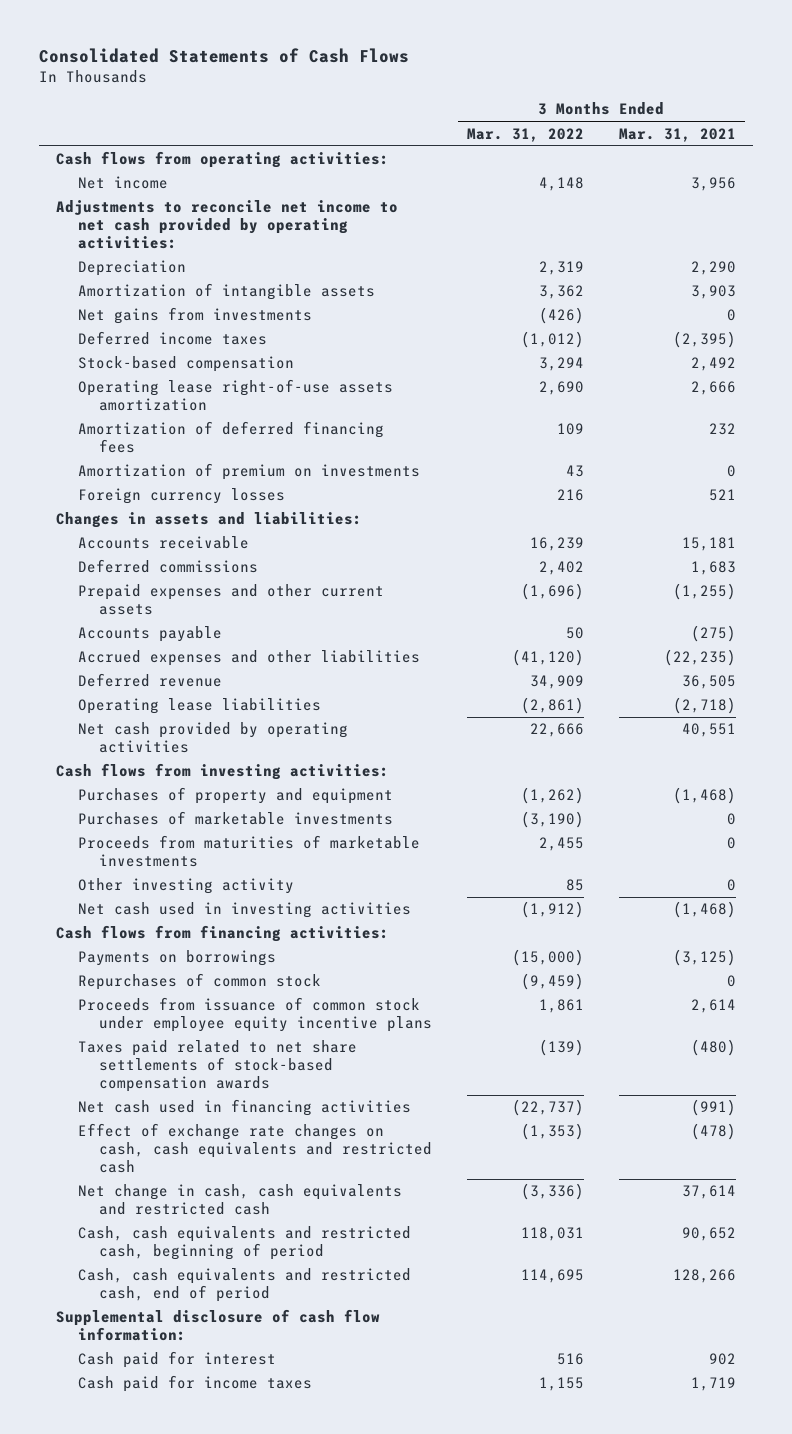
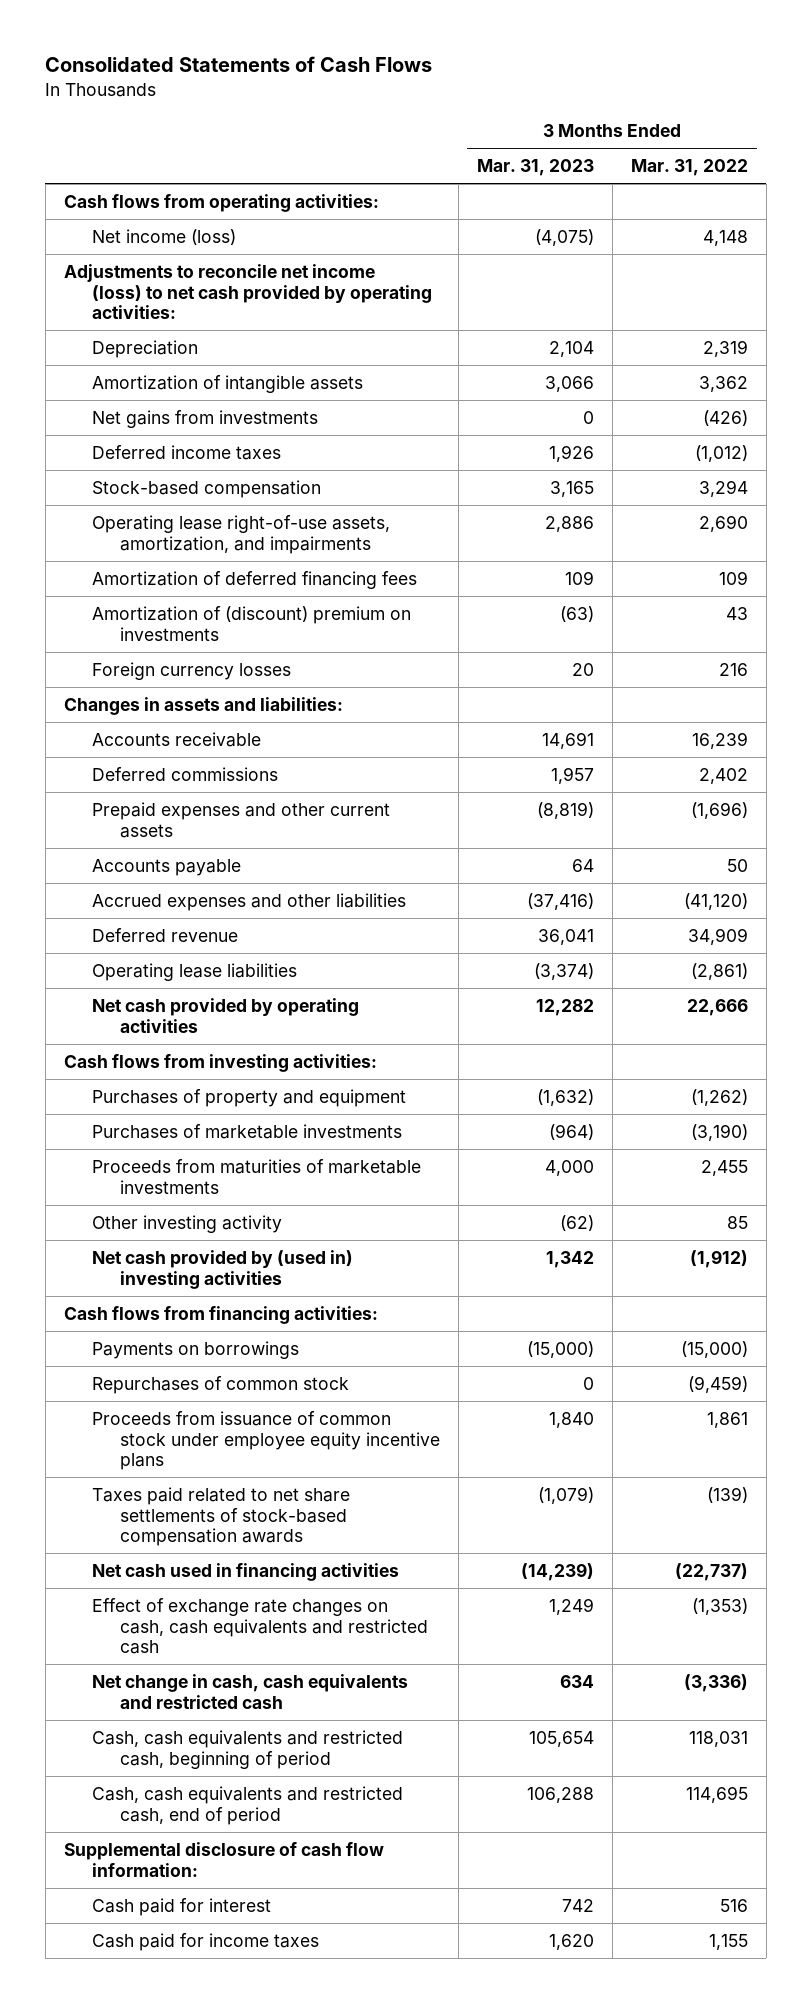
- | 3 Months Ended Mar. 31, 2022 | 3 Months Ended Mar. 31, 2021
+ | 3 Months Ended Mar. 31, 2023 | 3 Months Ended Mar. 31, 2022
- Net income | 4,148 | 3,956
- Adjustments to reconcile net income to net cash provided by operating activities:
+ Net income (loss) | (4,075) | 4,148
+ Adjustments to reconcile net income (loss) to net cash provided by operating activities:
- Operating lease right-of-use assets amortization | 2,690 | 2,666
+ Operating lease right-of-use assets, amortization, and impairments | 2,886 | 2,690
- Amortization of premium on investments | 43 | 0
+ Amortization of (discount) premium on investments | (63) | 43
- Net cash used in investing activities | (1,912) | (1,468)
+ Net cash provided by (used in) investing activities | 1,342 | (1,912)

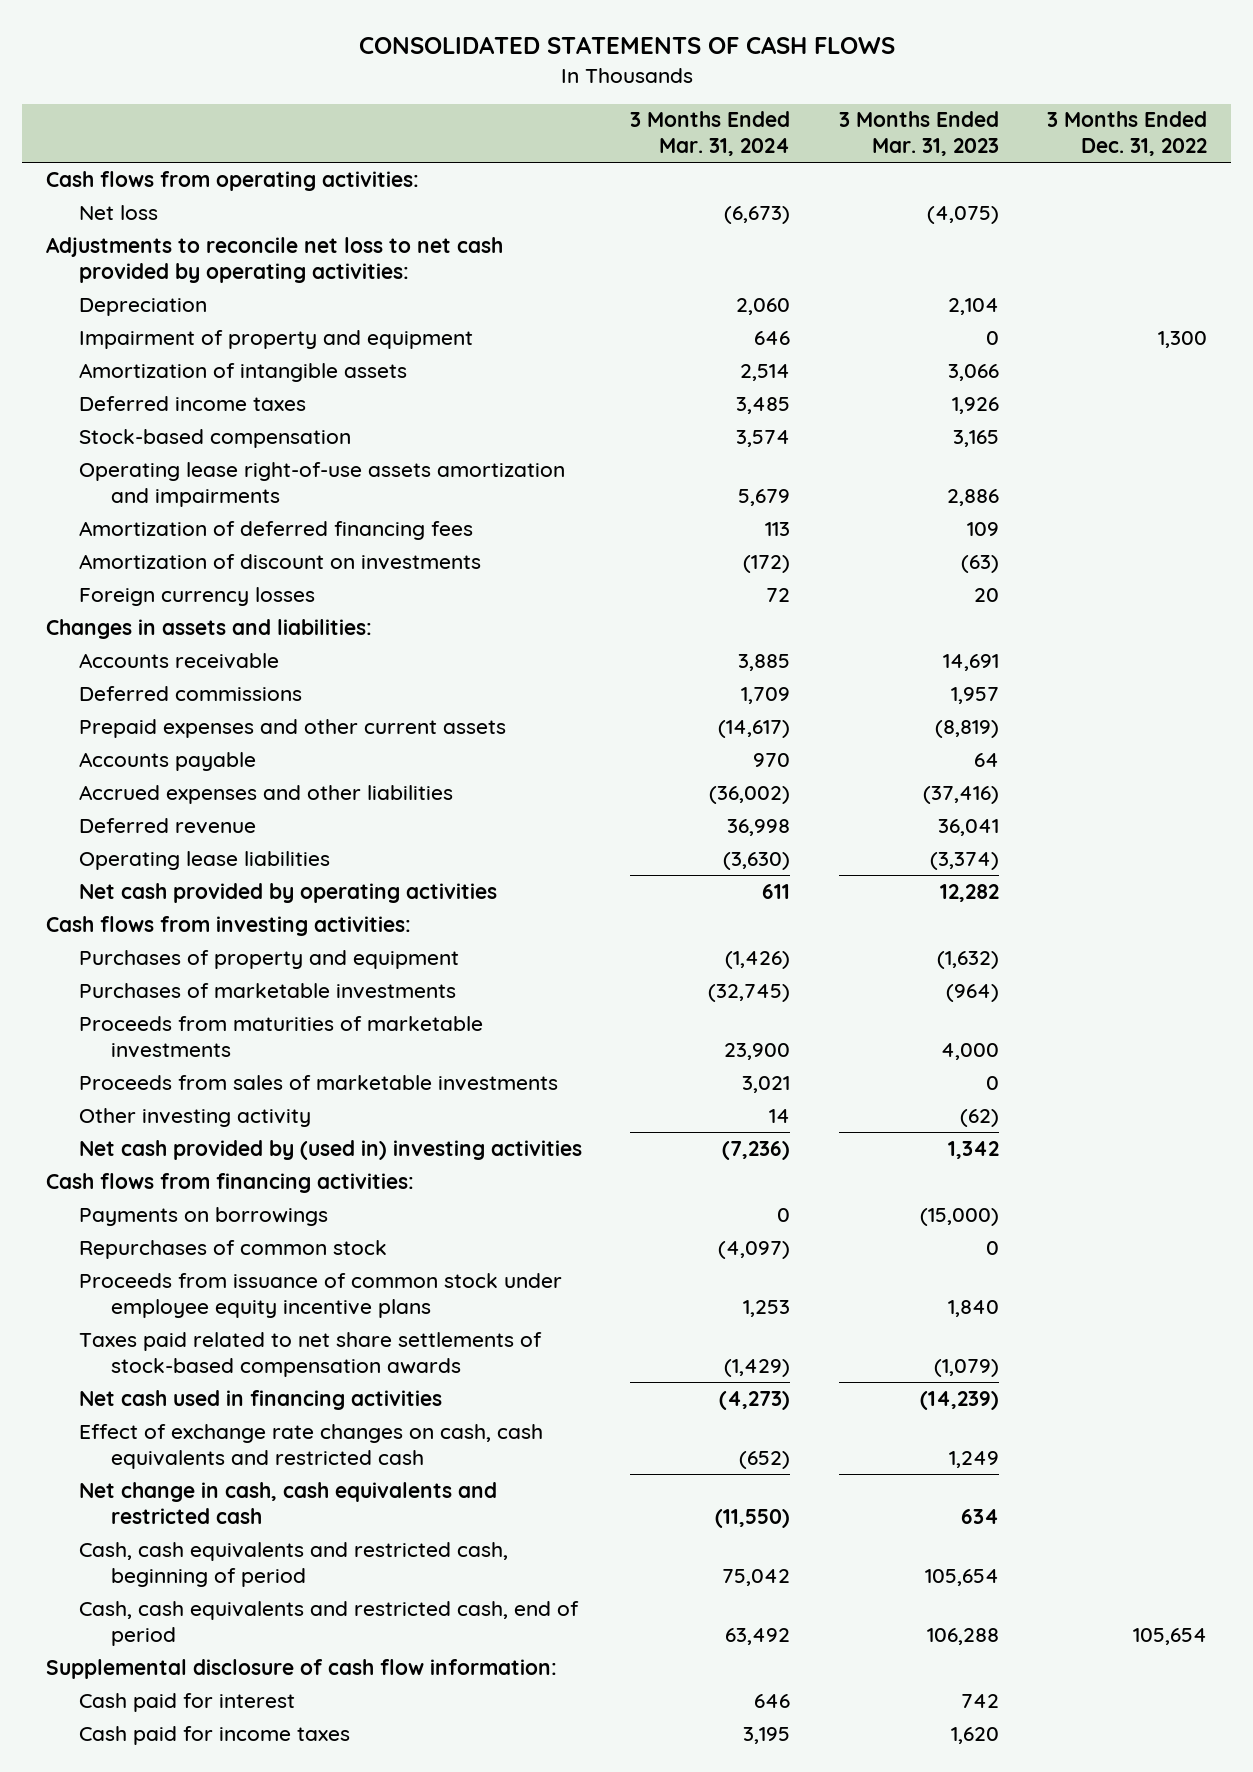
- Consolidated Statements of Cash Flows
+ CONSOLIDATED STATEMENTS OF CASH FLOWS
- | 3 Months Ended Mar. 31, 2023 | 3 Months Ended Mar. 31, 2022
+ | 3 Months Ended Mar. 31, 2024 | 3 Months Ended Mar. 31, 2023 | 3 Months Ended Dec. 31, 2022
- Net income (loss) | (4,075) | 4,148
- Adjustments to reconcile net income (loss) to net cash provided by operating activities:
+ Net loss | (6,673) | (4,075) |
+ Adjustments to reconcile net loss to net cash provided by operating activities:
+ Impairment of property and equipment | 646 | 0 | 1,300
- Net gains from investments | 0 | (426)
- Operating lease right-of-use assets, amortization, and impairments | 2,886 | 2,690
+ Operating lease right-of-use assets amortization and impairments | 5,679 | 2,886 |
- Amortization of (discount) premium on investments | (63) | 43
+ Amortization of discount on investments | (172) | (63) |
+ Proceeds from sales of marketable investments | 3,021 | 0 |

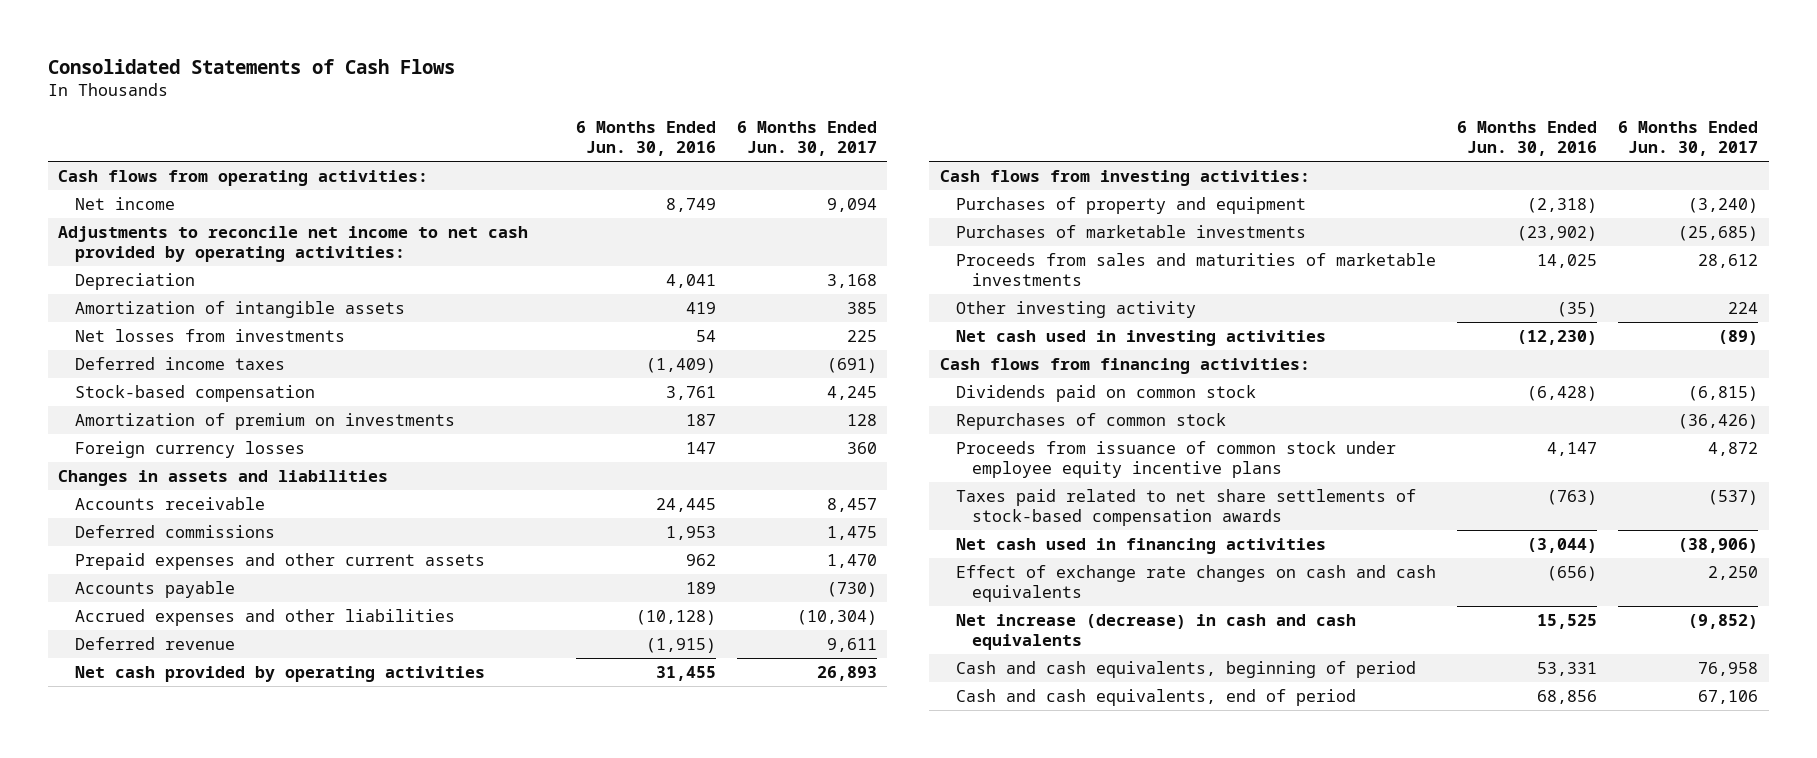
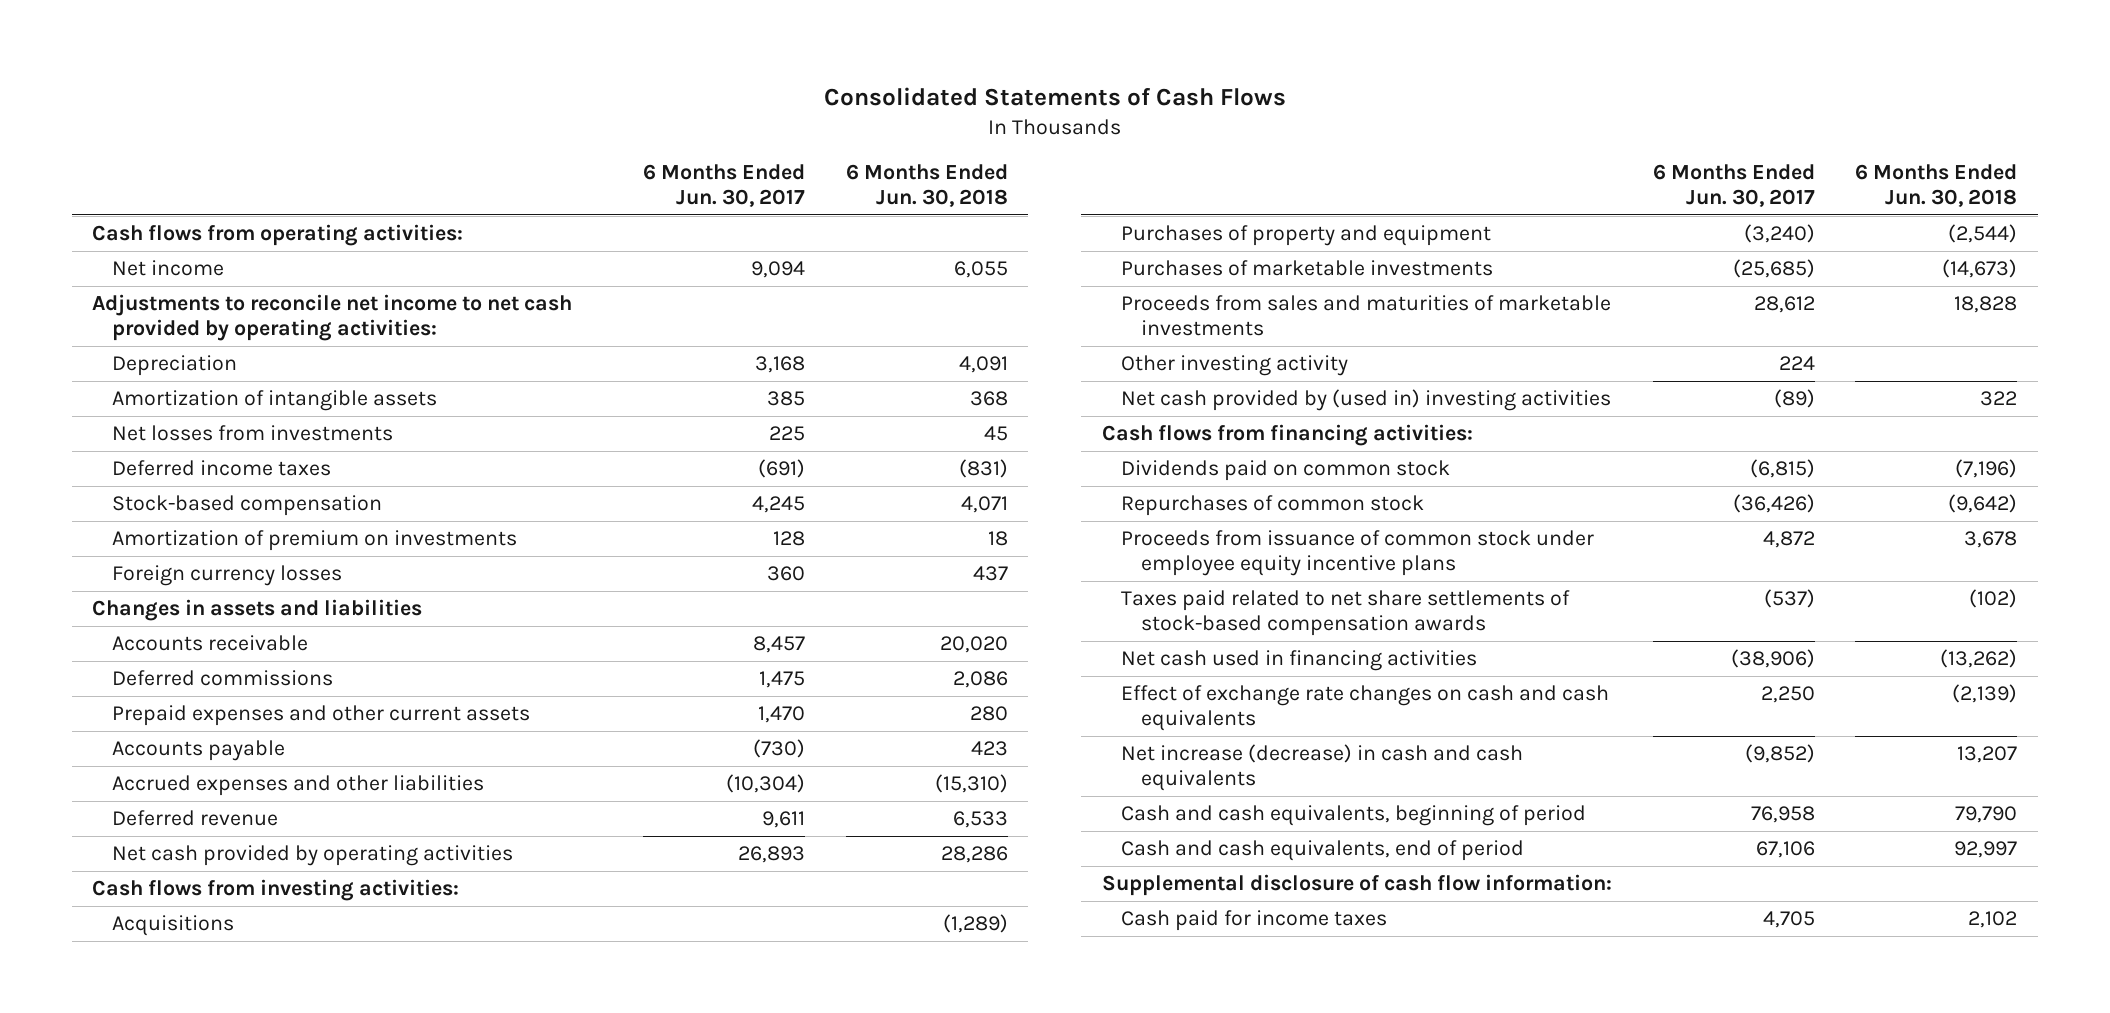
- | 6 Months Ended Jun. 30, 2016 | 6 Months Ended Jun. 30, 2017
+ | 6 Months Ended Jun. 30, 2017 | 6 Months Ended Jun. 30, 2018
+ Acquisitions | | (1,289)
- Net cash used in investing activities | (12,230) | (89)
+ Net cash provided by (used in) investing activities | (89) | 322
+ Supplemental disclosure of cash flow information:
+ Cash paid for income taxes | 4,705 | 2,102

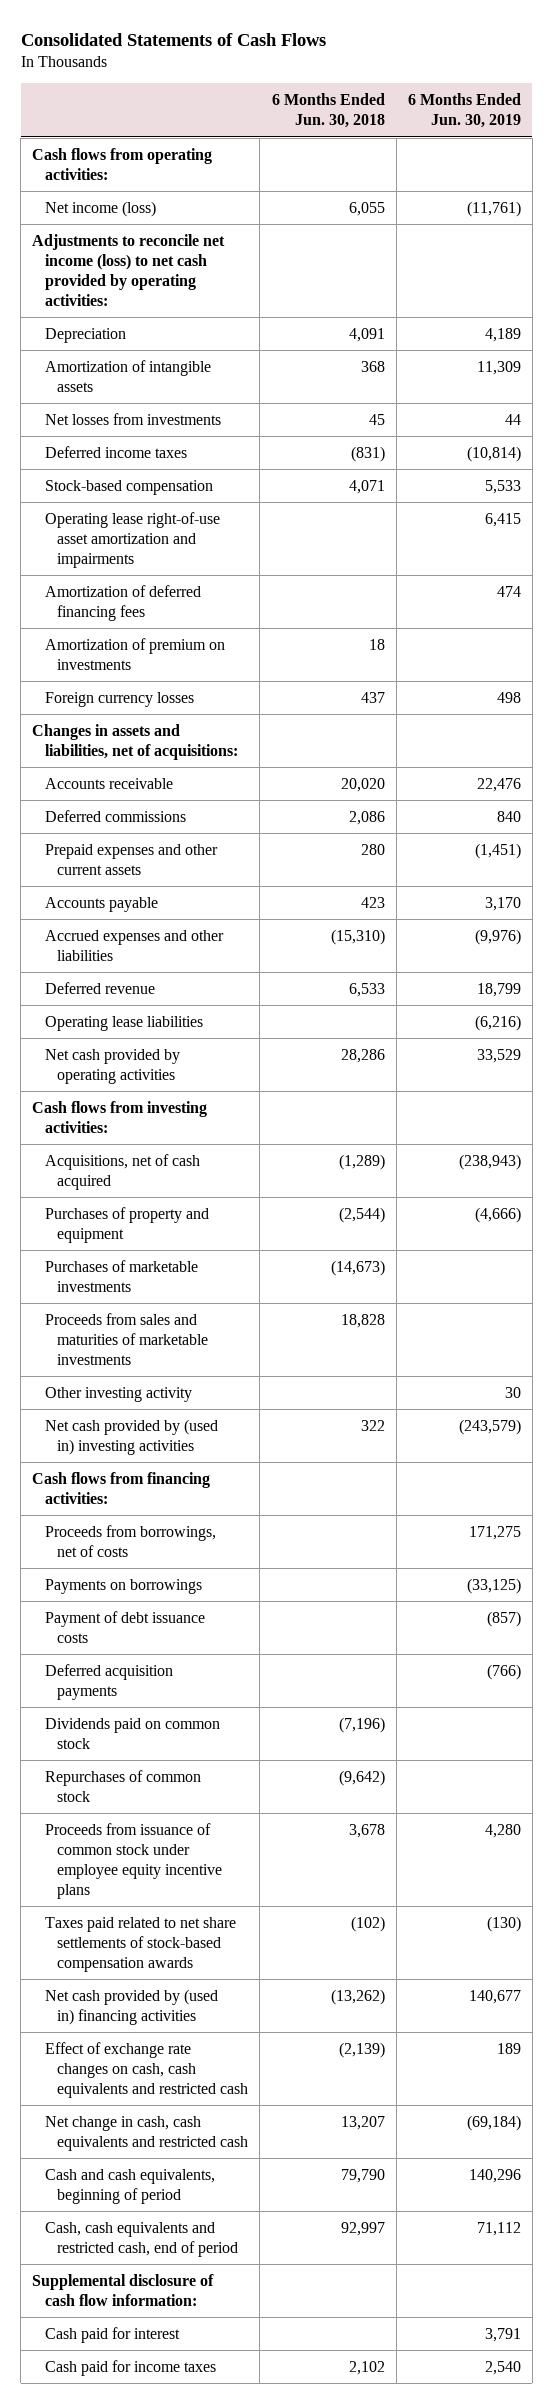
- | 6 Months Ended Jun. 30, 2017 | 6 Months Ended Jun. 30, 2018
+ | 6 Months Ended Jun. 30, 2018 | 6 Months Ended Jun. 30, 2019
- Net income | 9,094 | 6,055
- Adjustments to reconcile net income to net cash provided by operating activities:
+ Net income (loss) | 6,055 | (11,761)
+ Adjustments to reconcile net income (loss) to net cash provided by operating activities:
+ Operating lease right-of-use asset amortization and impairments | | 6,415
+ Amortization of deferred financing fees | | 474
- Changes in assets and liabilities
+ Changes in assets and liabilities, net of acquisitions:
+ Operating lease liabilities | | (6,216)
- Acquisitions | | (1,289)
+ Acquisitions, net of cash acquired | (1,289) | (238,943)
+ Proceeds from borrowings, net of costs | | 171,275
+ Payments on borrowings | | (33,125)
+ Payment of debt issuance costs | | (857)
+ Deferred acquisition payments | | (766)
- Net cash used in financing activities | (38,906) | (13,262)
- Effect of exchange rate changes on cash and cash equivalents | 2,250 | (2,139)
- Net increase (decrease) in cash and cash equivalents | (9,852) | 13,207
+ Net cash provided by (used in) financing activities | (13,262) | 140,677
+ Effect of exchange rate changes on cash, cash equivalents and restricted cash | (2,139) | 189
+ Net change in cash, cash equivalents and restricted cash | 13,207 | (69,184)
- Cash and cash equivalents, end of period | 67,106 | 92,997
+ Cash, cash equivalents and restricted cash, end of period | 92,997 | 71,112
+ Cash paid for interest | | 3,791

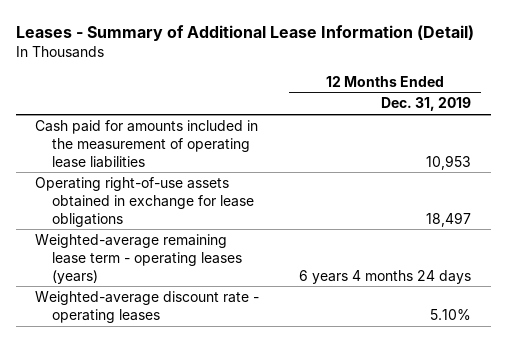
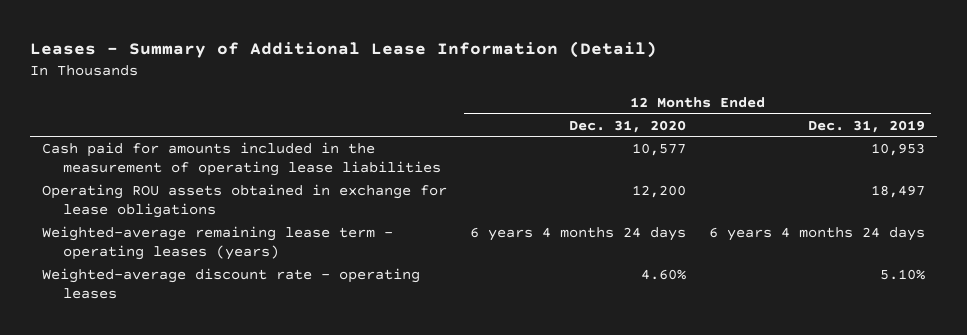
- | 12 Months Ended Dec. 31, 2019
+ | 12 Months Ended Dec. 31, 2020 | 12 Months Ended Dec. 31, 2019
- Operating right-of-use assets obtained in exchange for lease obligations | 18,497
+ Operating ROU assets obtained in exchange for lease obligations | 12,200 | 18,497

